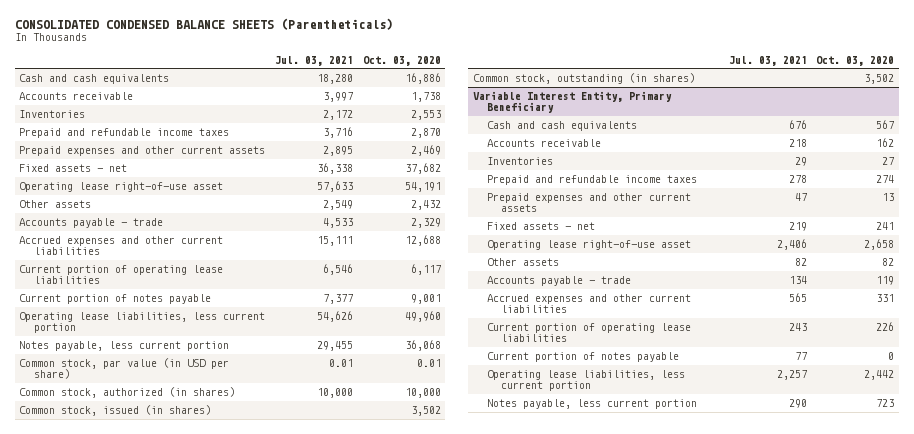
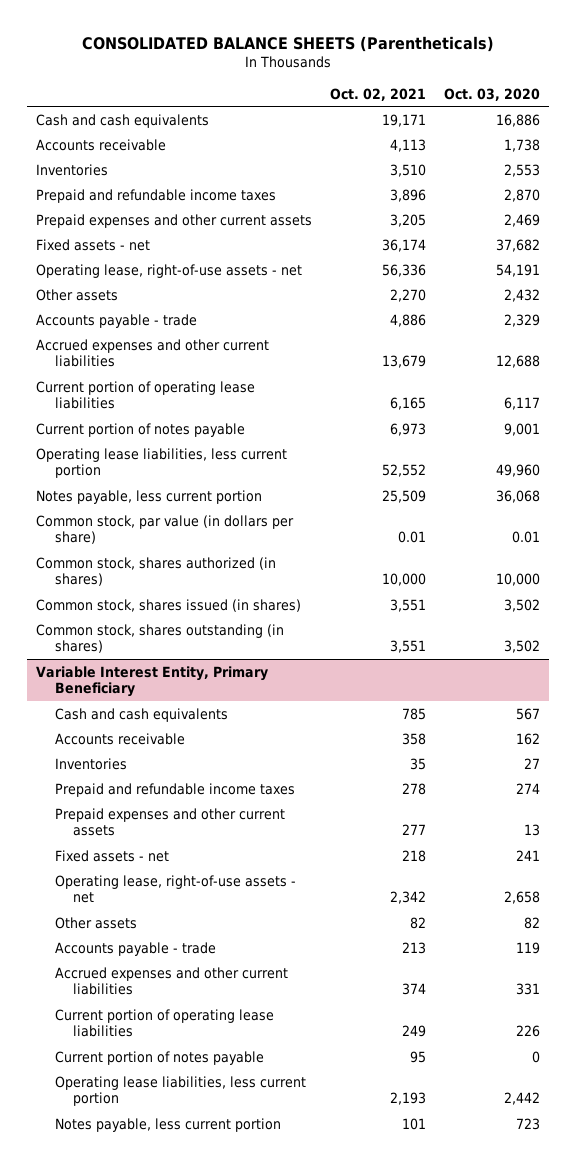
- CONSOLIDATED CONDENSED BALANCE SHEETS (Parentheticals)
+ CONSOLIDATED BALANCE SHEETS (Parentheticals)
- | Jul. 03, 2021 | Oct. 03, 2020
+ | Oct. 02, 2021 | Oct. 03, 2020
- Operating lease right-of-use asset | 57,633 | 54,191
+ Operating lease, right-of-use assets - net | 56,336 | 54,191
- Common stock, par value (in USD per share) | 0.01 | 0.01
- Common stock, authorized (in shares) | 10,000 | 10,000
- Common stock, issued (in shares) | | 3,502
- Common stock, outstanding (in shares) | | 3,502
+ Common stock, par value (in dollars per share) | 0.01 | 0.01
+ Common stock, shares authorized (in shares) | 10,000 | 10,000
+ Common stock, shares issued (in shares) | 3,551 | 3,502
+ Common stock, shares outstanding (in shares) | 3,551 | 3,502
@ Variable Interest Entity, Primary Beneficiary
- Operating lease right-of-use asset | 2,406 | 2,658
+ Operating lease, right-of-use assets - net | 2,342 | 2,658

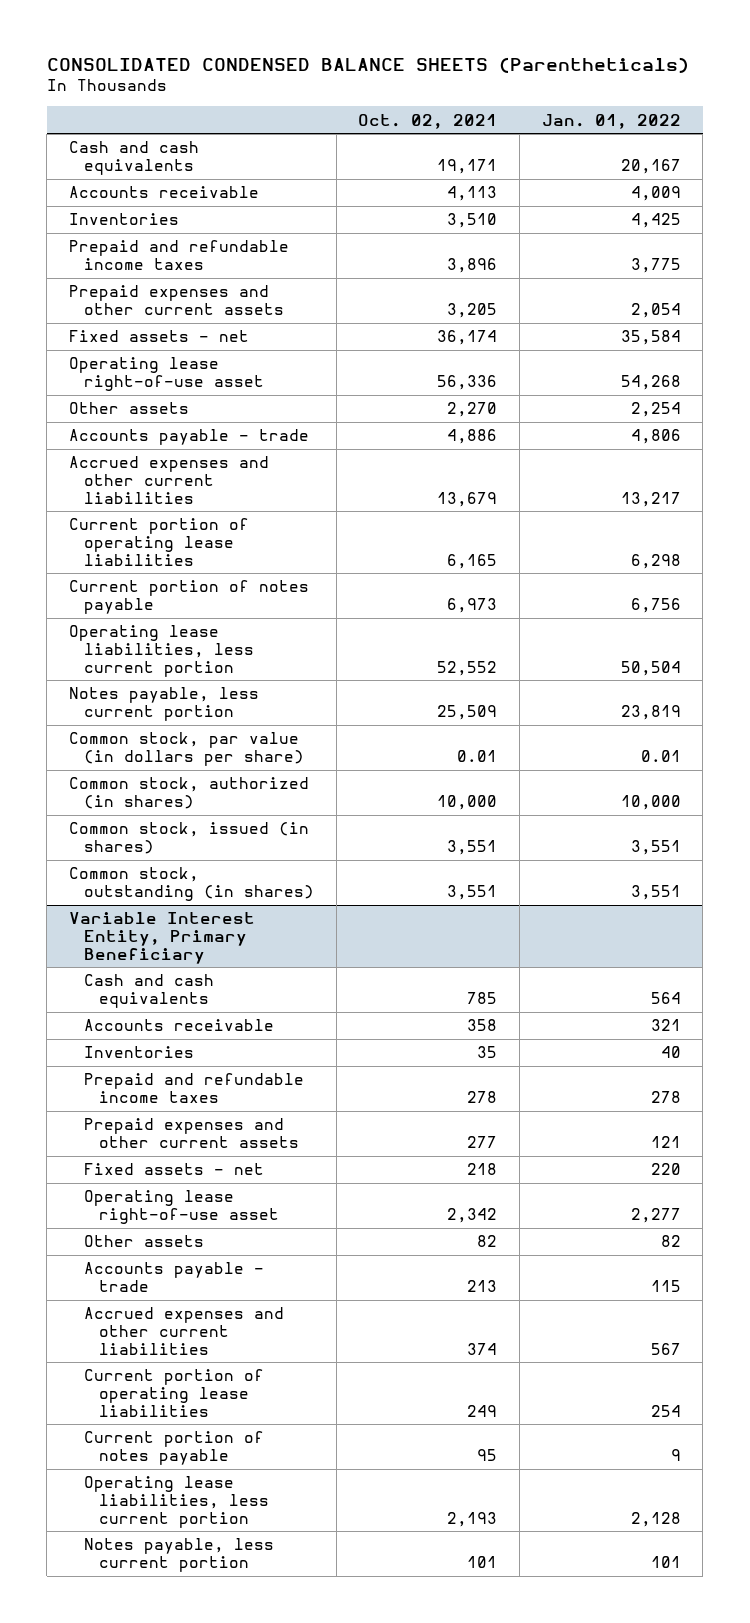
- CONSOLIDATED BALANCE SHEETS (Parentheticals)
+ CONSOLIDATED CONDENSED BALANCE SHEETS (Parentheticals)
- | Oct. 02, 2021 | Oct. 03, 2020
+ | Oct. 02, 2021 | Jan. 01, 2022
- Operating lease, right-of-use assets - net | 56,336 | 54,191
+ Operating lease right-of-use asset | 56,336 | 54,268
- Common stock, shares authorized (in shares) | 10,000 | 10,000
- Common stock, shares issued (in shares) | 3,551 | 3,502
- Common stock, shares outstanding (in shares) | 3,551 | 3,502
+ Common stock, authorized (in shares) | 10,000 | 10,000
+ Common stock, issued (in shares) | 3,551 | 3,551
+ Common stock, outstanding (in shares) | 3,551 | 3,551
@ Variable Interest Entity, Primary Beneficiary
- Operating lease, right-of-use assets - net | 2,342 | 2,658
+ Operating lease right-of-use asset | 2,342 | 2,277

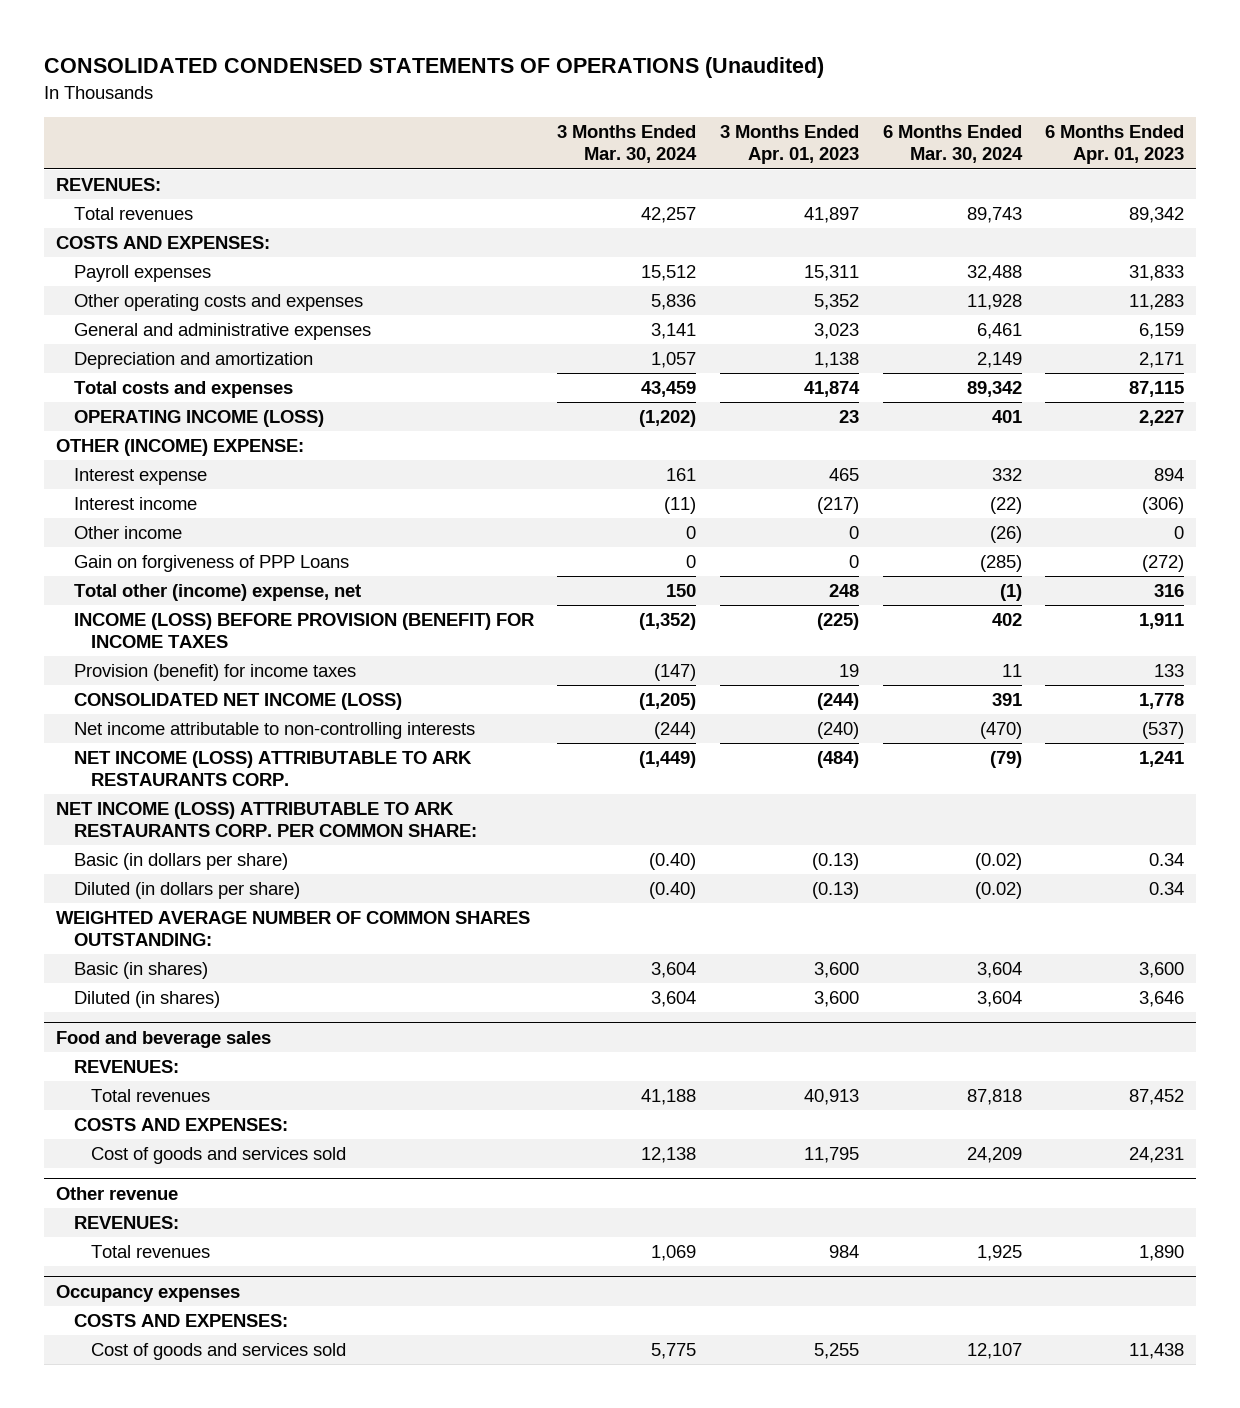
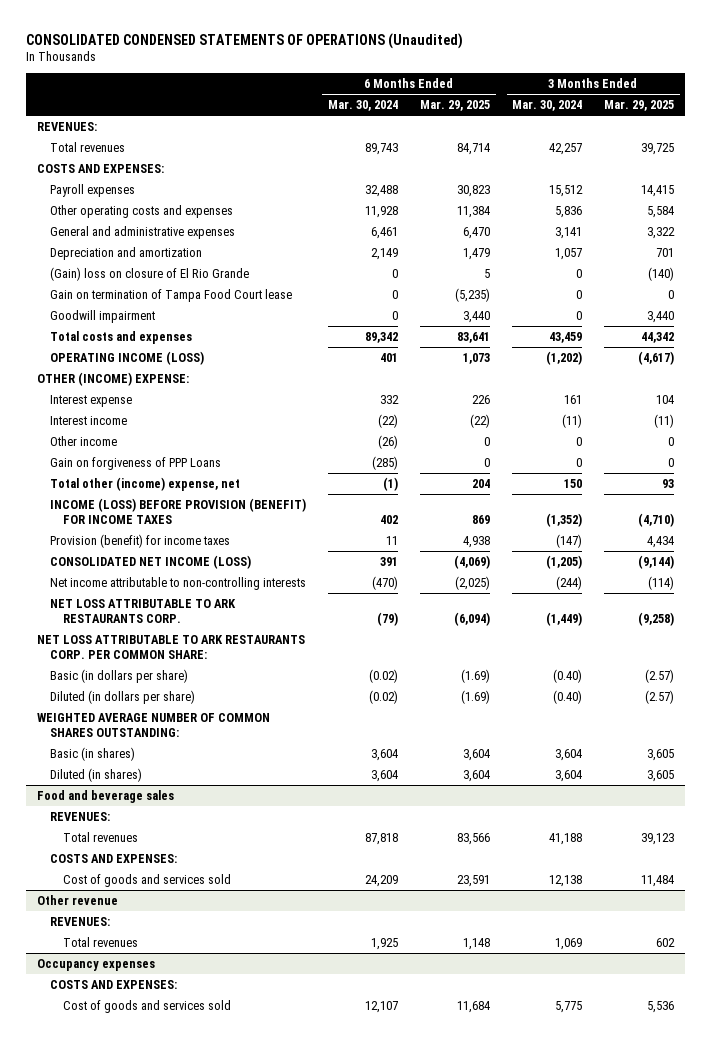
- | 3 Months Ended Mar. 30, 2024 | 3 Months Ended Apr. 01, 2023 | 6 Months Ended Mar. 30, 2024 | 6 Months Ended Apr. 01, 2023
+ | 6 Months Ended Mar. 30, 2024 | 6 Months Ended Mar. 29, 2025 | 3 Months Ended Mar. 30, 2024 | 3 Months Ended Mar. 29, 2025
+ (Gain) loss on closure of El Rio Grande | 0 | 5 | 0 | (140)
+ Gain on termination of Tampa Food Court lease | 0 | (5,235) | 0 | 0
+ Goodwill impairment | 0 | 3,440 | 0 | 3,440
- NET INCOME (LOSS) ATTRIBUTABLE TO ARK RESTAURANTS CORP. | (1,449) | (484) | (79) | 1,241
- NET INCOME (LOSS) ATTRIBUTABLE TO ARK RESTAURANTS CORP. PER COMMON SHARE:
+ NET LOSS ATTRIBUTABLE TO ARK RESTAURANTS CORP. | (79) | (6,094) | (1,449) | (9,258)
+ NET LOSS ATTRIBUTABLE TO ARK RESTAURANTS CORP. PER COMMON SHARE:

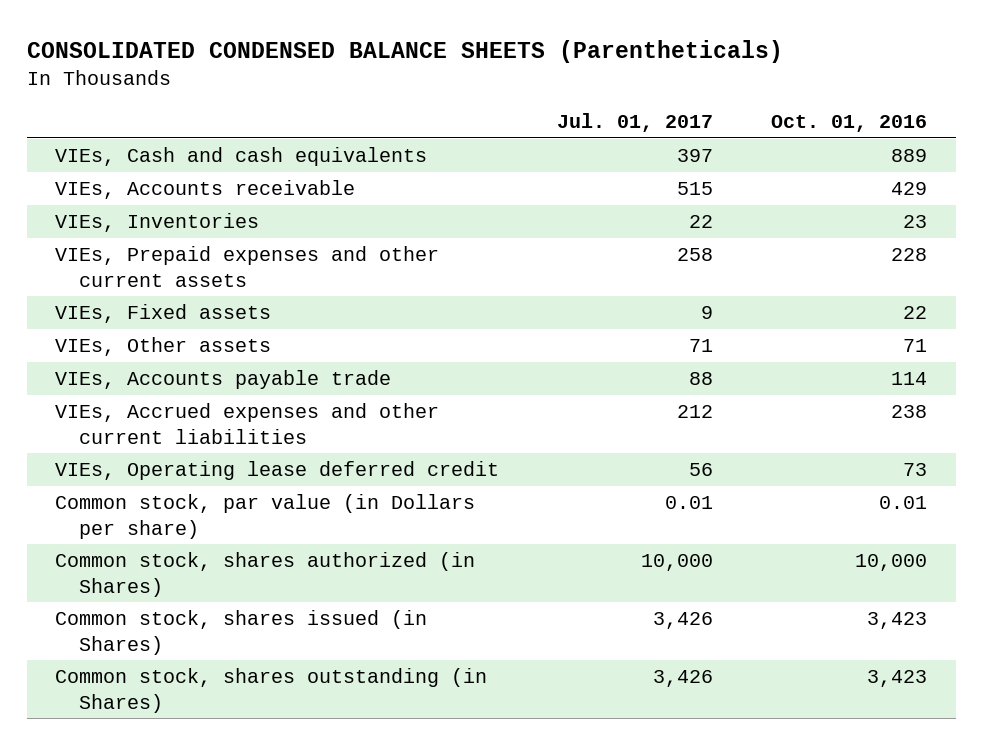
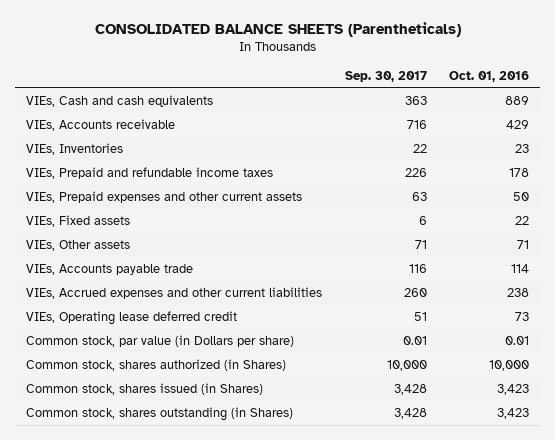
- CONSOLIDATED CONDENSED BALANCE SHEETS (Parentheticals)
+ CONSOLIDATED BALANCE SHEETS (Parentheticals)
- | Jul. 01, 2017 | Oct. 01, 2016
+ | Sep. 30, 2017 | Oct. 01, 2016
- VIEs, Prepaid expenses and other current assets | 258 | 228
+ VIEs, Prepaid and refundable income taxes | 226 | 178
+ VIEs, Prepaid expenses and other current assets | 63 | 50

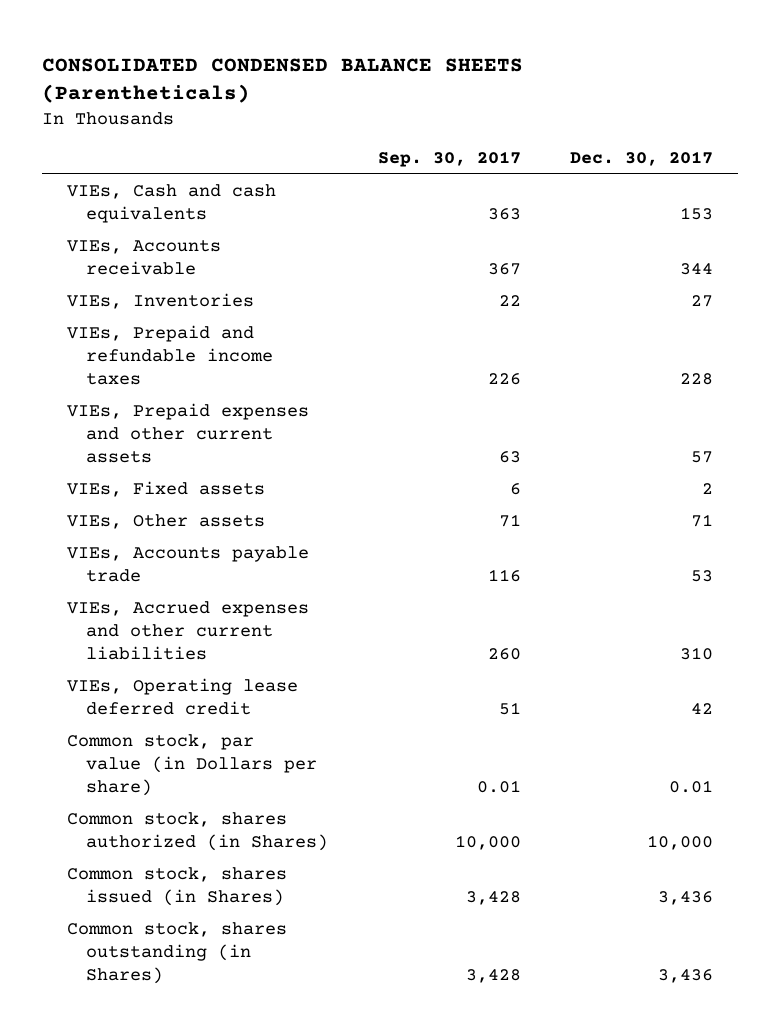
- CONSOLIDATED BALANCE SHEETS (Parentheticals)
+ CONSOLIDATED CONDENSED BALANCE SHEETS (Parentheticals)
- | Sep. 30, 2017 | Oct. 01, 2016
+ | Sep. 30, 2017 | Dec. 30, 2017
- VIEs, Accounts receivable | 716 | 429
+ VIEs, Accounts receivable | 367 | 344

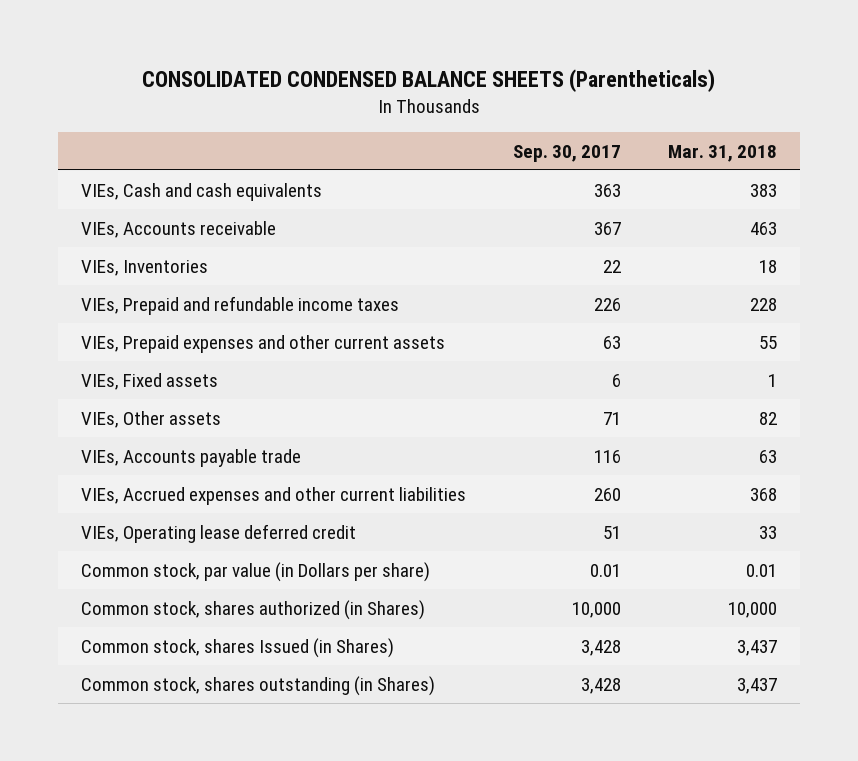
- | Sep. 30, 2017 | Dec. 30, 2017
+ | Sep. 30, 2017 | Mar. 31, 2018
- Common stock, shares issued (in Shares) | 3,428 | 3,436
+ Common stock, shares Issued (in Shares) | 3,428 | 3,437

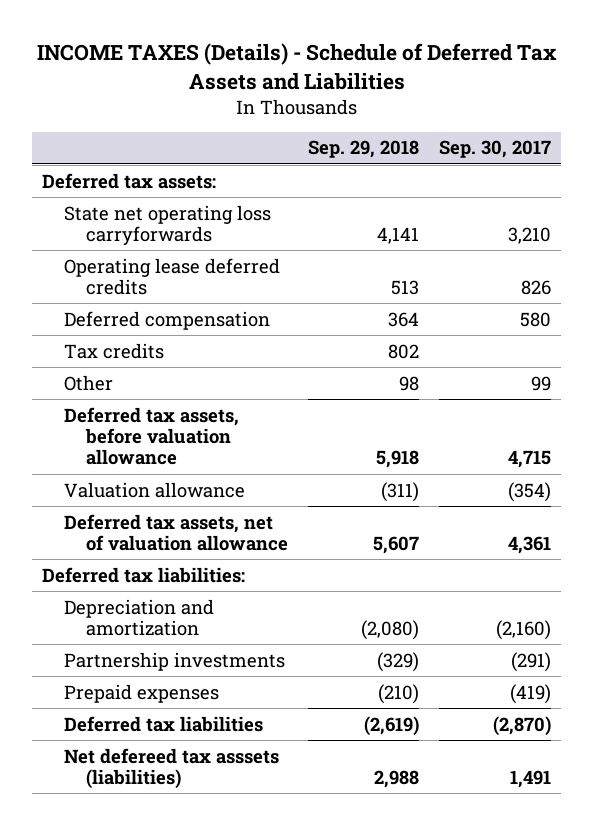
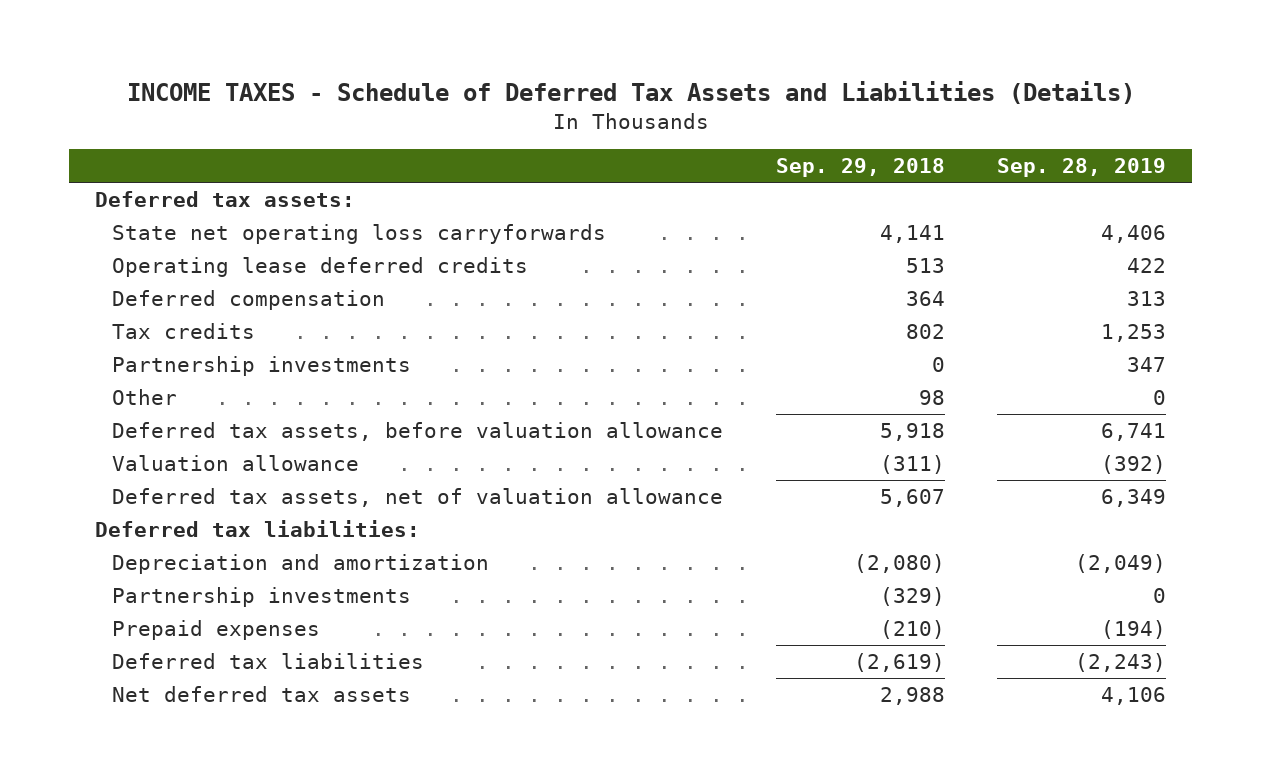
- INCOME TAXES (Details) - Schedule of Deferred Tax Assets and Liabilities
+ INCOME TAXES - Schedule of Deferred Tax Assets and Liabilities (Details)
- | Sep. 29, 2018 | Sep. 30, 2017
+ | Sep. 29, 2018 | Sep. 28, 2019
+ Partnership investments | 0 | 347
- Net defereed tax asssets (liabilities) | 2,988 | 1,491
+ Net deferred tax assets | 2,988 | 4,106

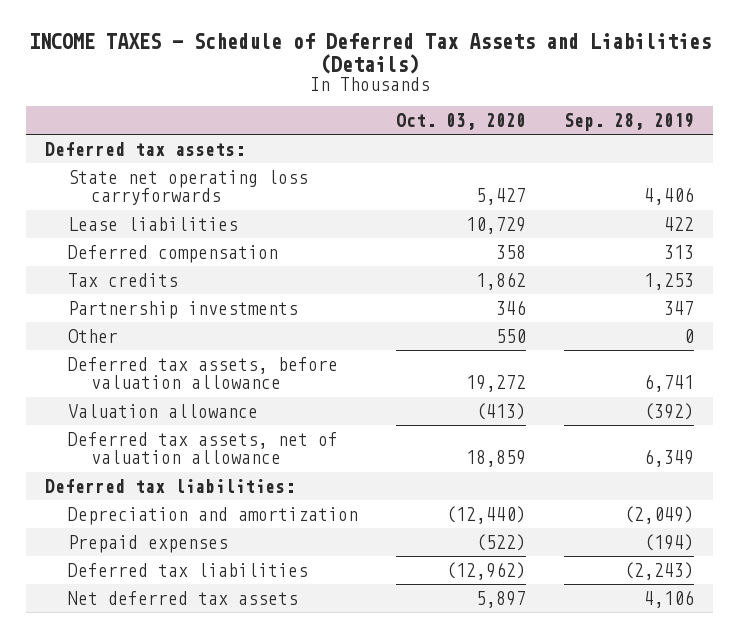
- | Sep. 29, 2018 | Sep. 28, 2019
+ | Oct. 03, 2020 | Sep. 28, 2019
- Operating lease deferred credits | 513 | 422
+ Lease liabilities | 10,729 | 422
- Partnership investments | (329) | 0

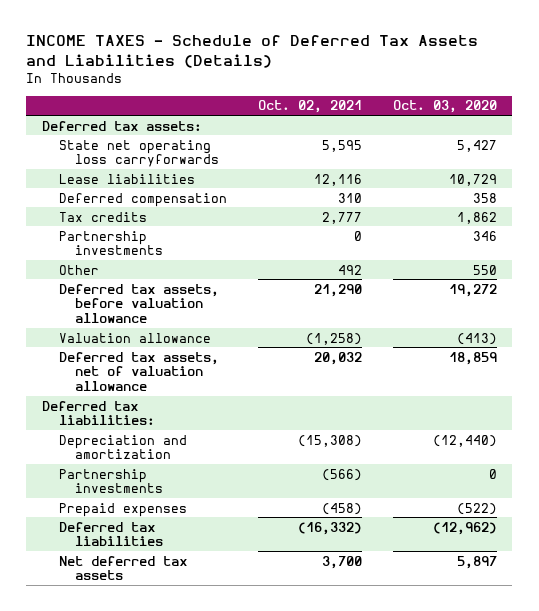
- | Oct. 03, 2020 | Sep. 28, 2019
+ | Oct. 02, 2021 | Oct. 03, 2020
+ Partnership investments | (566) | 0

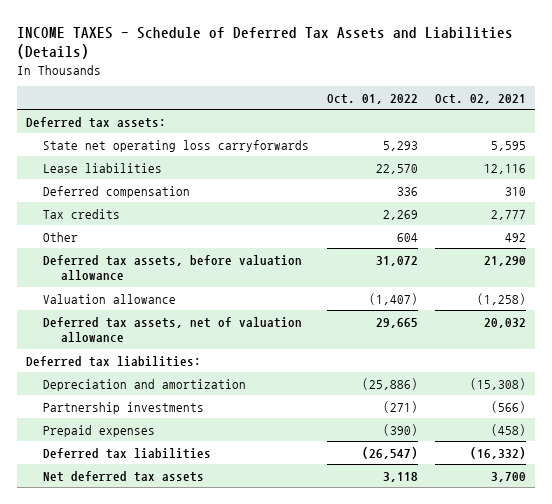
- | Oct. 02, 2021 | Oct. 03, 2020
+ | Oct. 01, 2022 | Oct. 02, 2021
- Partnership investments | 0 | 346

